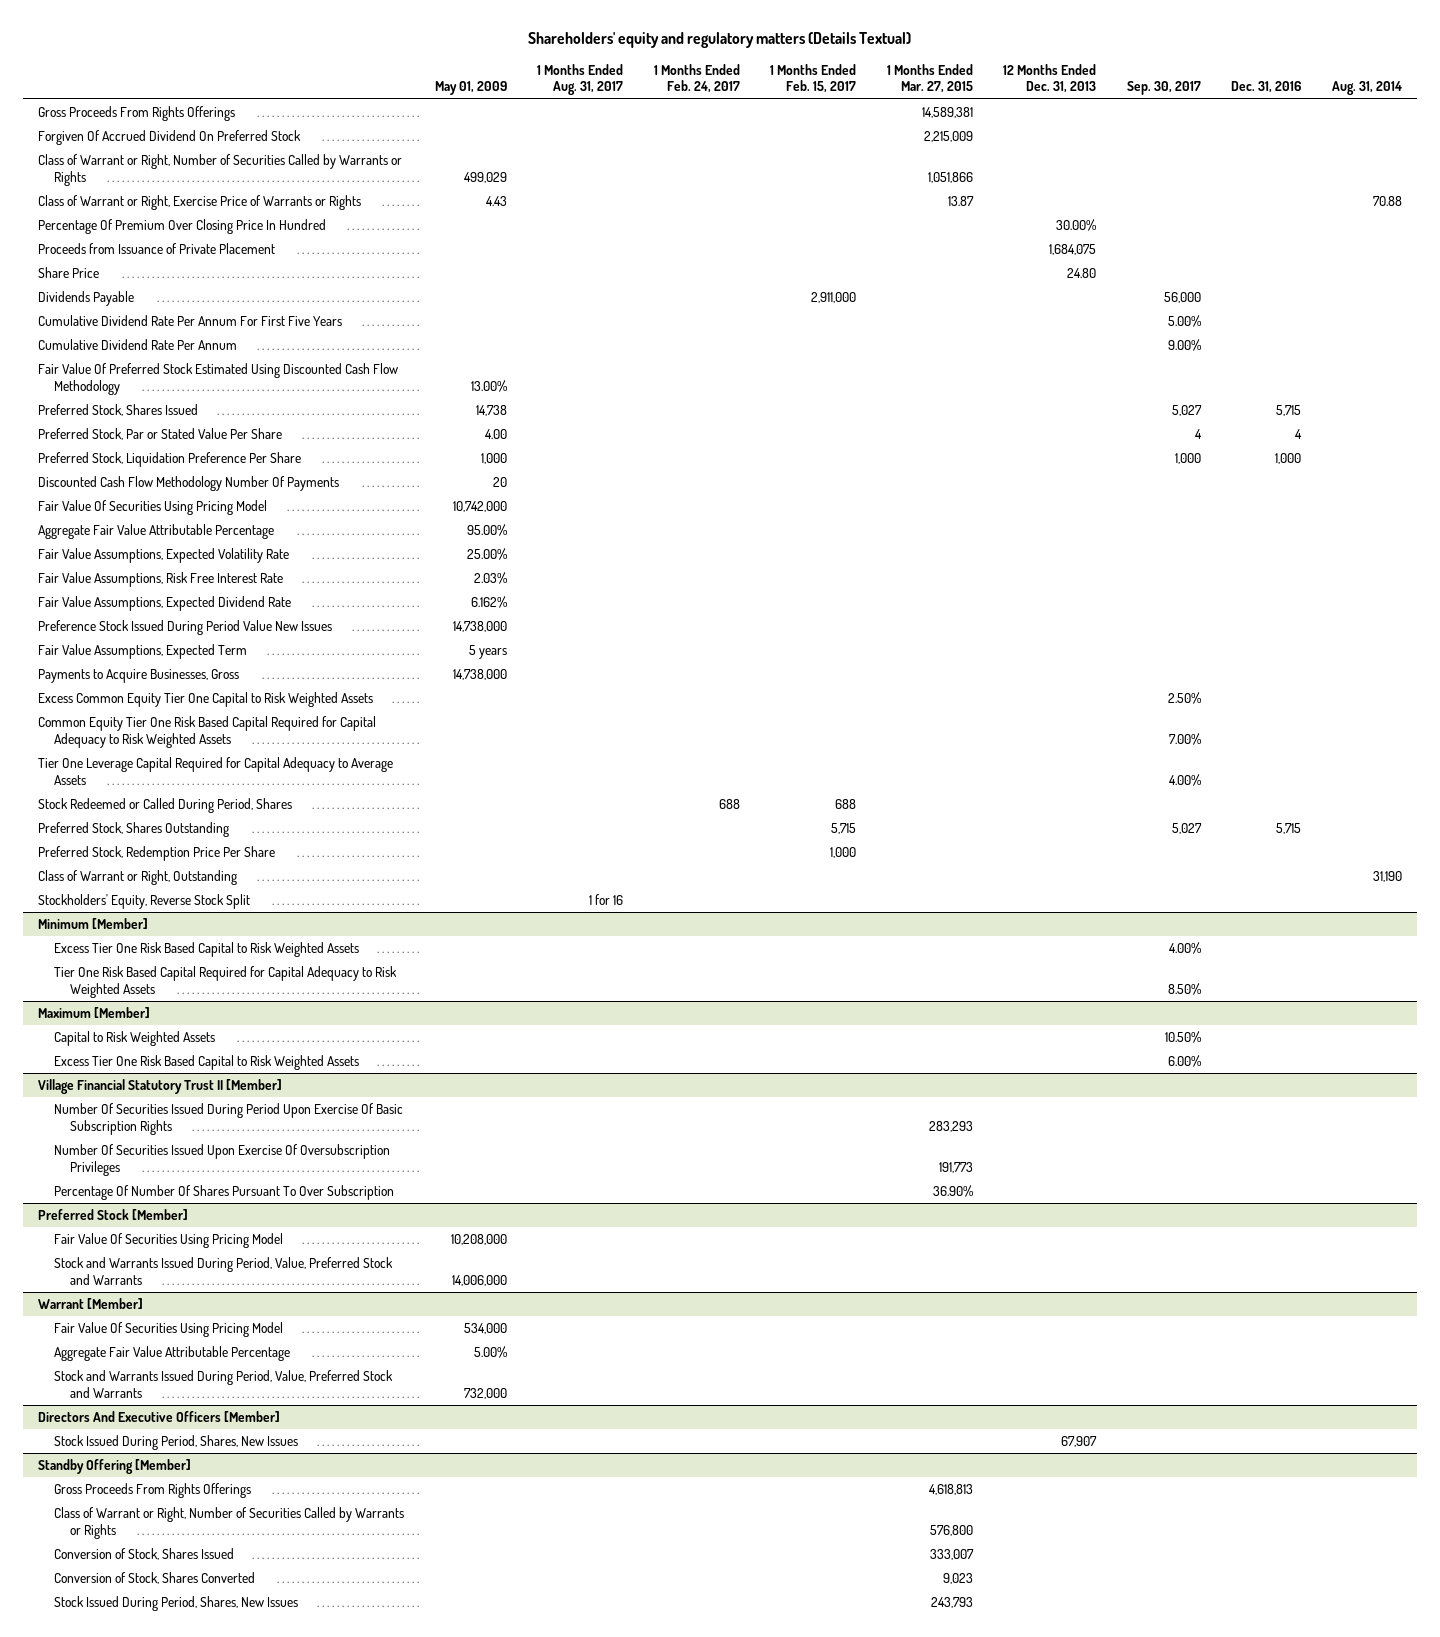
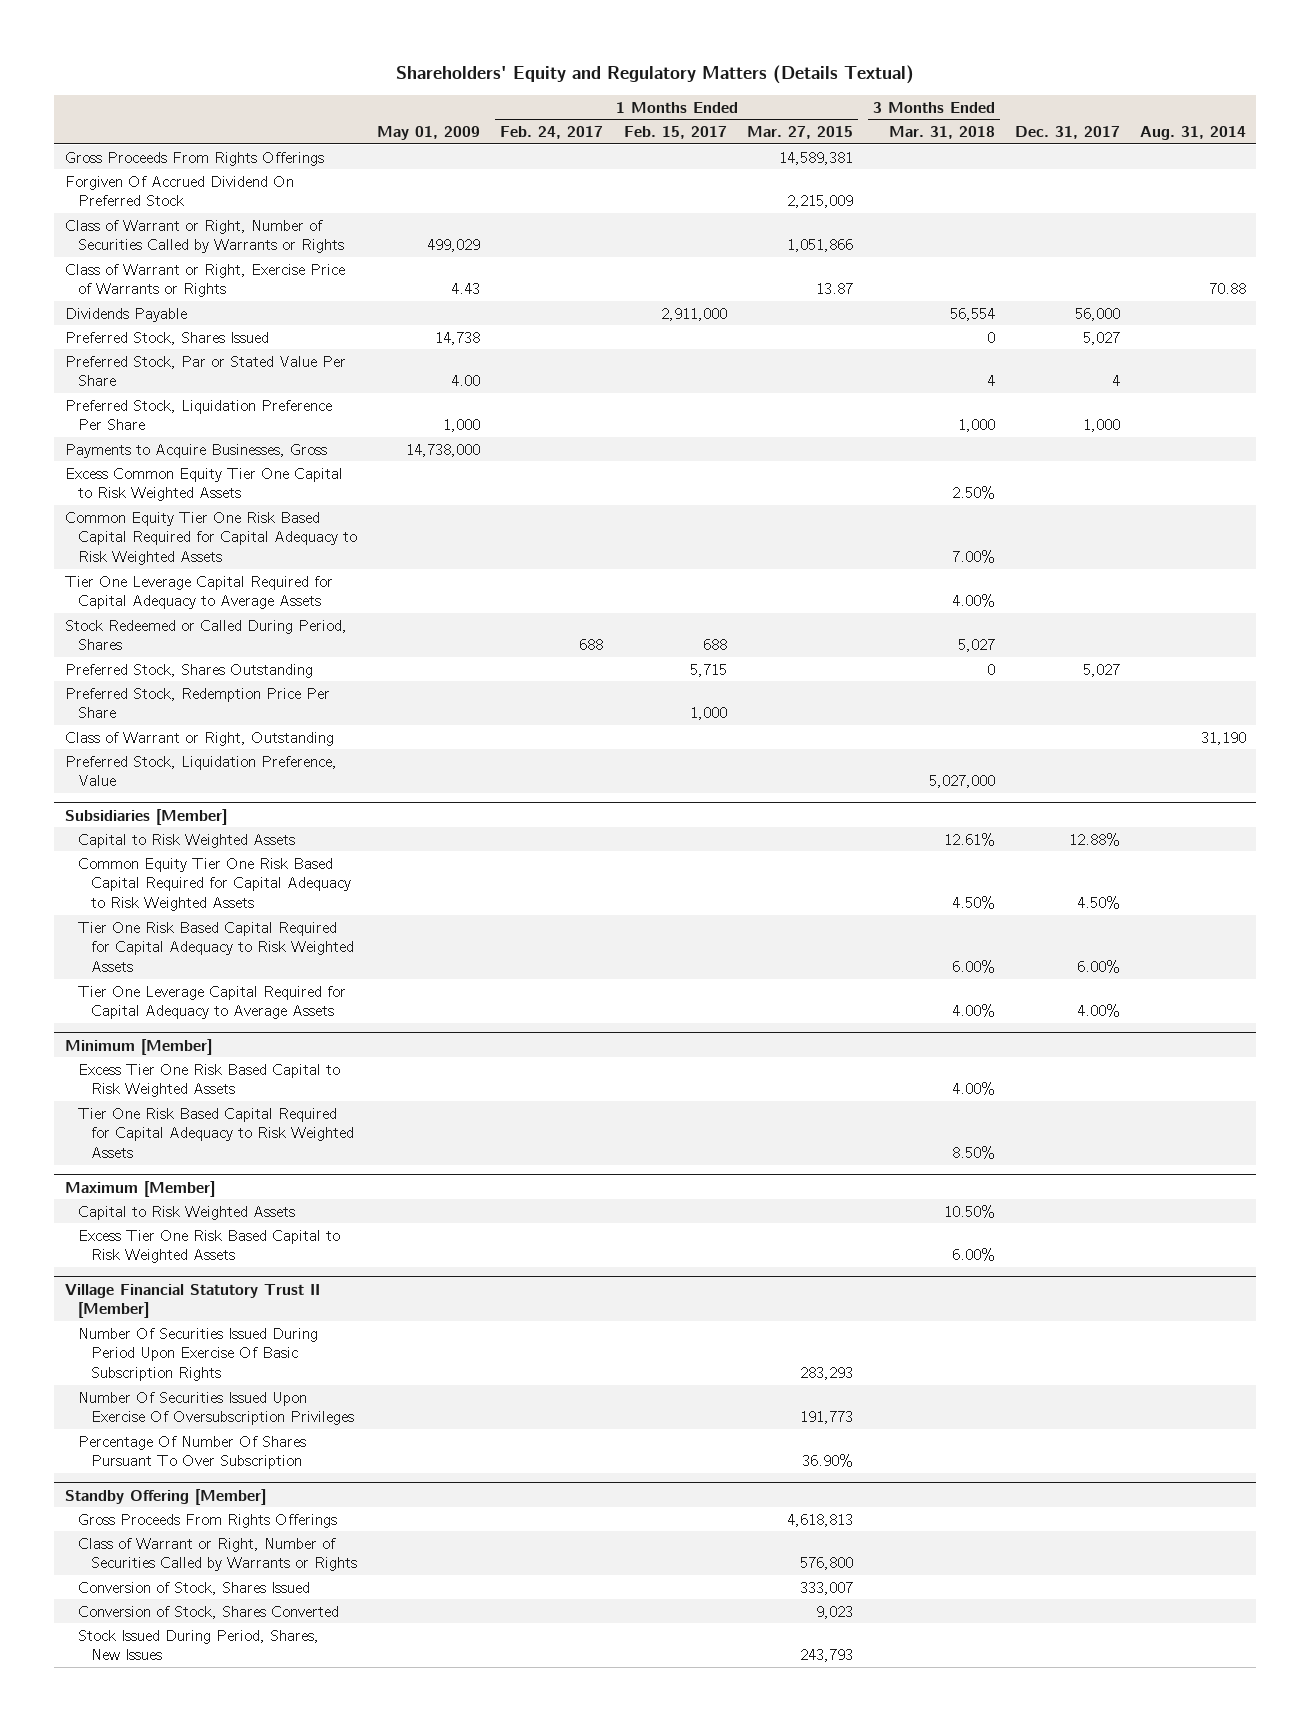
- Shareholders' equity and regulatory matters (Details Textual)
+ Shareholders' Equity and Regulatory Matters (Details Textual)
- | May 01, 2009 | 1 Months Ended Aug. 31, 2017 | 1 Months Ended Feb. 24, 2017 | 1 Months Ended Feb. 15, 2017 | 1 Months Ended Mar. 27, 2015 | 12 Months Ended Dec. 31, 2013 | Sep. 30, 2017 | Dec. 31, 2016 | Aug. 31, 2014
+ | May 01, 2009 | 1 Months Ended Feb. 24, 2017 | 1 Months Ended Feb. 15, 2017 | 1 Months Ended Mar. 27, 2015 | 3 Months Ended Mar. 31, 2018 | Dec. 31, 2017 | Aug. 31, 2014
- Percentage Of Premium Over Closing Price In Hundred | | | | | | 30.00% | | |
- Proceeds from Issuance of Private Placement | | | | | | 1,684,075 | | |
- Share Price | | | | | | 24.80 | | |
- Cumulative Dividend Rate Per Annum For First Five Years | | | | | | | 5.00% | |
- Cumulative Dividend Rate Per Annum | | | | | | | 9.00% | |
- Fair Value Of Preferred Stock Estimated Using Discounted Cash Flow Methodology | 13.00% | | | | | | | |
- Discounted Cash Flow Methodology Number Of Payments | 20 | | | | | | | |
- Fair Value Of Securities Using Pricing Model | 10,742,000 | | | | | | | |
- Aggregate Fair Value Attributable Percentage | 95.00% | | | | | | | |
- Fair Value Assumptions, Expected Volatility Rate | 25.00% | | | | | | | |
- Fair Value Assumptions, Risk Free Interest Rate | 2.03% | | | | | | | |
- Fair Value Assumptions, Expected Dividend Rate | 6.162% | | | | | | | |
- Preference Stock Issued During Period Value New Issues | 14,738,000 | | | | | | | |
- Fair Value Assumptions, Expected Term | 5 years | | | | | | | |
- Stockholders' Equity, Reverse Stock Split | | 1 for 16 | | | | | | |
+ Preferred Stock, Liquidation Preference, Value | | | | | 5,027,000 | |
+ Subsidiaries [Member]
+ Capital to Risk Weighted Assets | | | | | 12.61% | 12.88% |
+ Common Equity Tier One Risk Based Capital Required for Capital Adequacy to Risk Weighted Assets | | | | | 4.50% | 4.50% |
+ Tier One Risk Based Capital Required for Capital Adequacy to Risk Weighted Assets | | | | | 6.00% | 6.00% |
+ Tier One Leverage Capital Required for Capital Adequacy to Average Assets | | | | | 4.00% | 4.00% |
- Preferred Stock [Member]
- Fair Value Of Securities Using Pricing Model | 10,208,000 | | | | | | | |
- Stock and Warrants Issued During Period, Value, Preferred Stock and Warrants | 14,006,000 | | | | | | | |
- Warrant [Member]
- Fair Value Of Securities Using Pricing Model | 534,000 | | | | | | | |
- Aggregate Fair Value Attributable Percentage | 5.00% | | | | | | | |
- Stock and Warrants Issued During Period, Value, Preferred Stock and Warrants | 732,000 | | | | | | | |
- Directors And Executive Officers [Member]
- Stock Issued During Period, Shares, New Issues | | | | | | 67,907 | | |

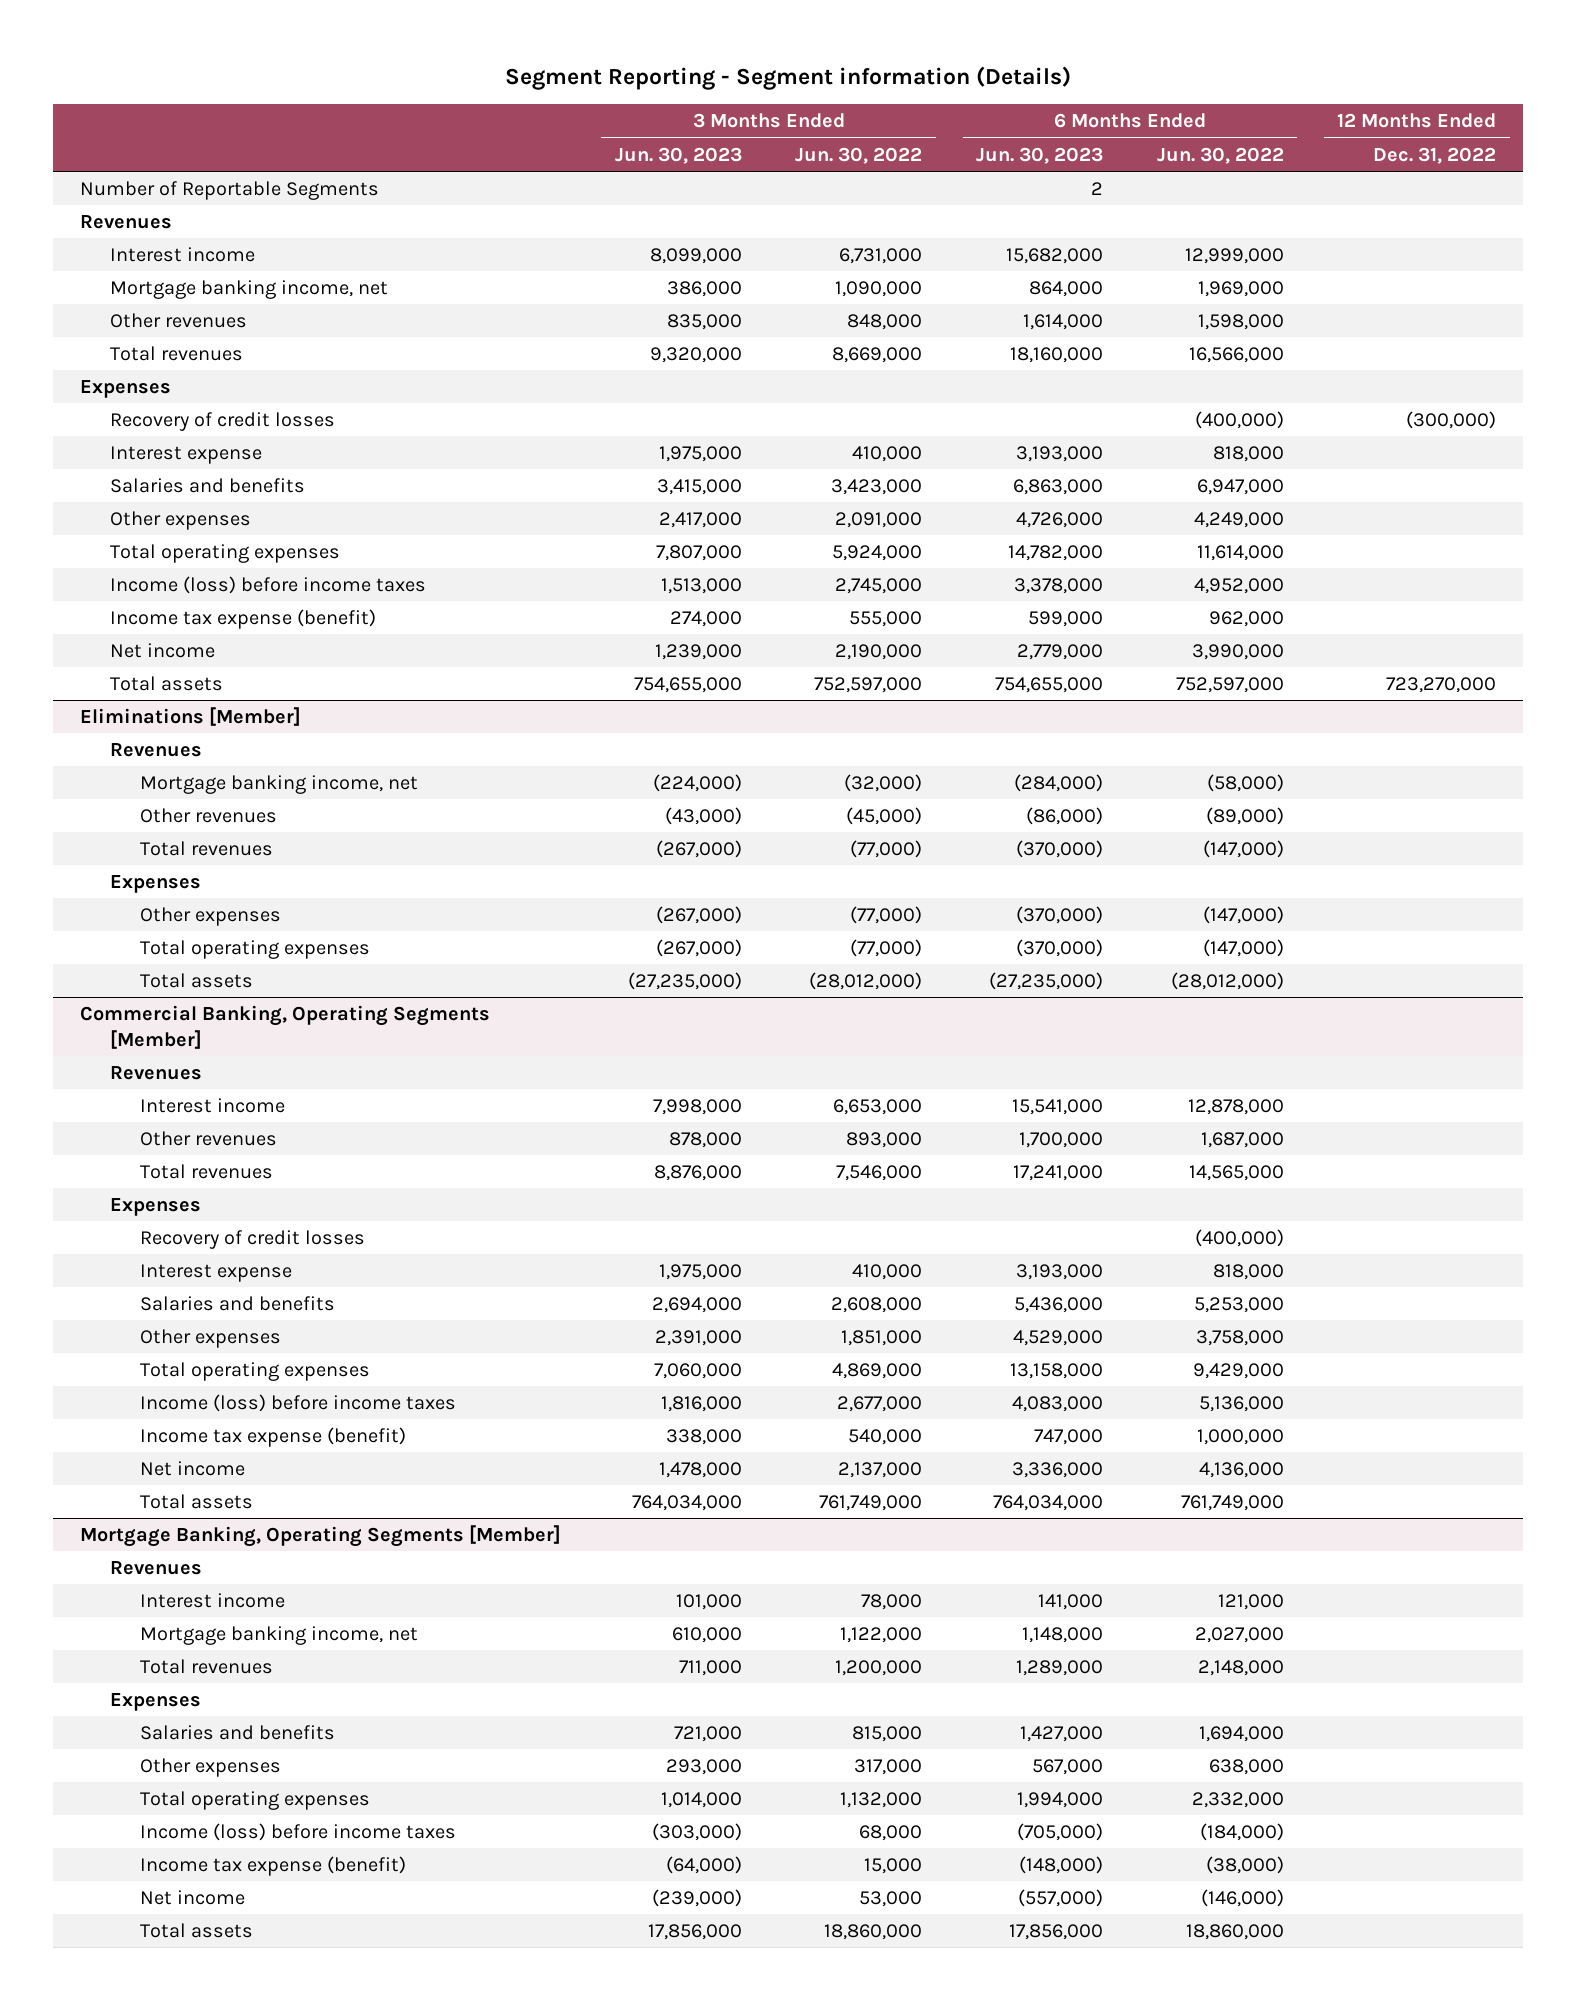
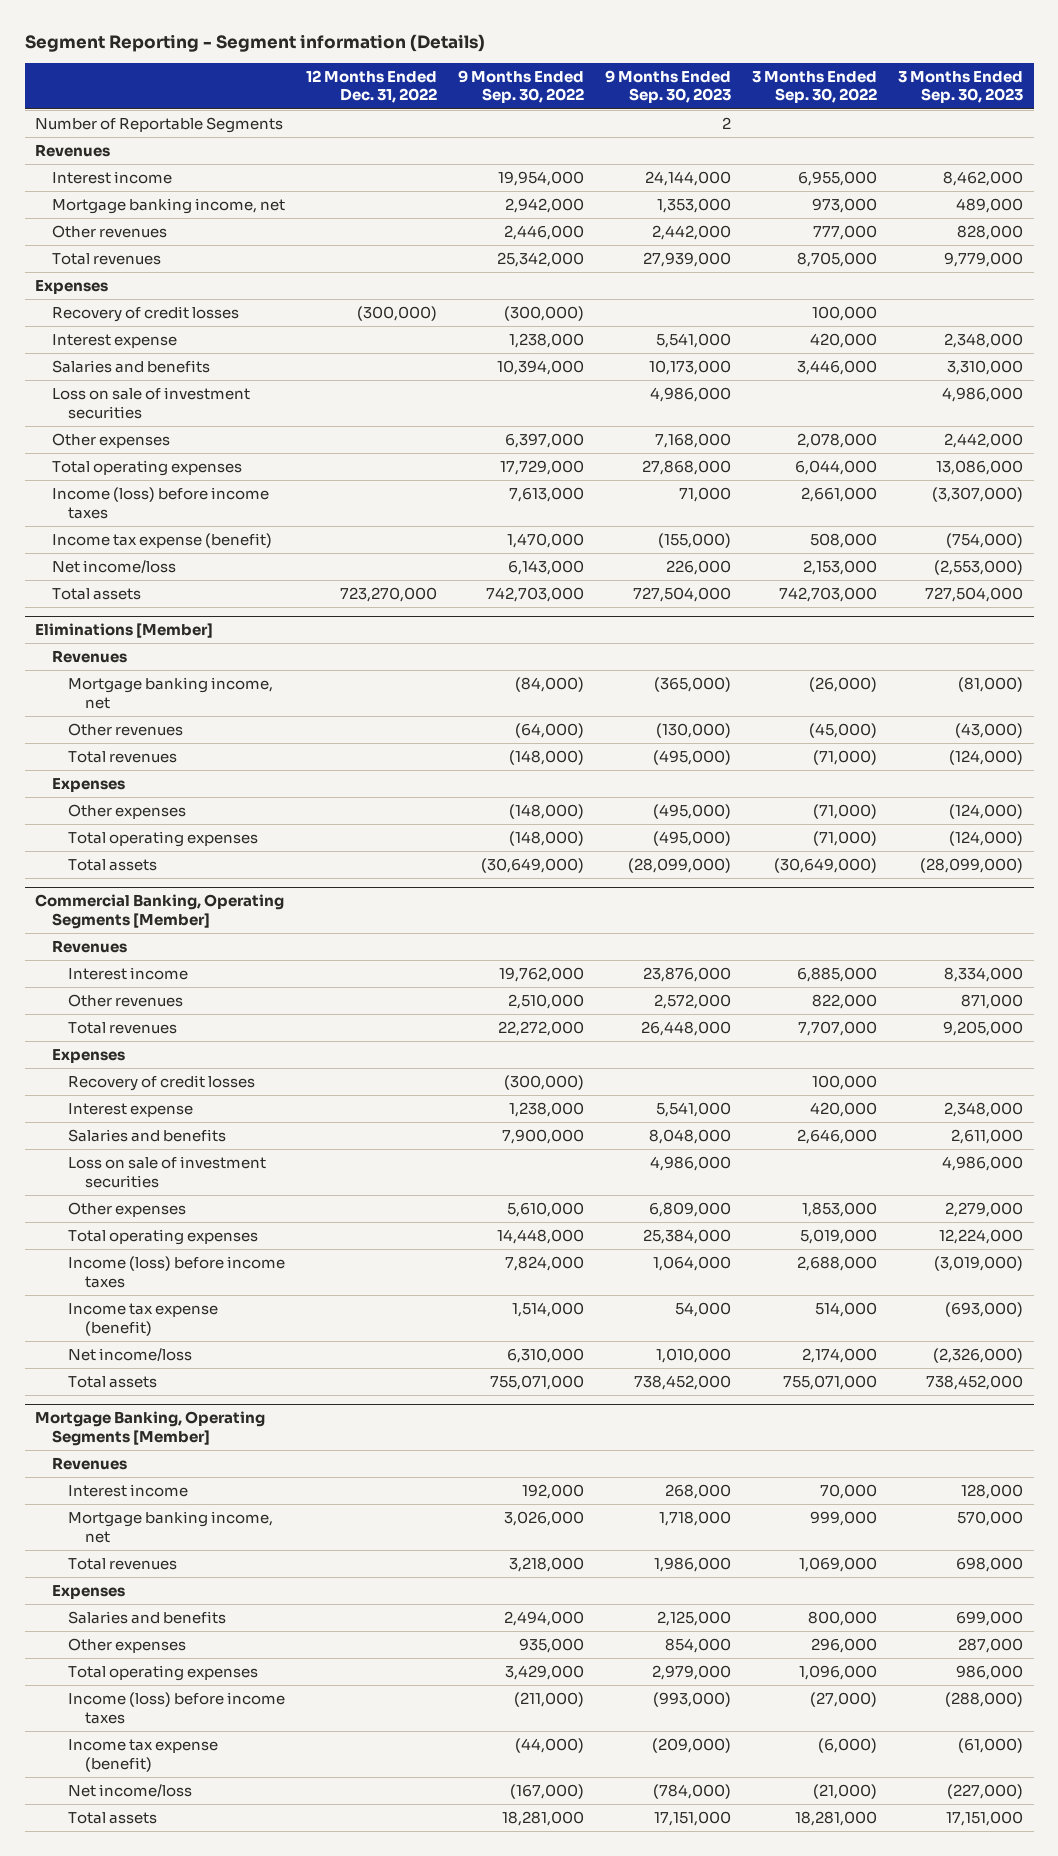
- | 3 Months Ended Jun. 30, 2023 | 3 Months Ended Jun. 30, 2022 | 6 Months Ended Jun. 30, 2023 | 6 Months Ended Jun. 30, 2022 | 12 Months Ended Dec. 31, 2022
+ | 12 Months Ended Dec. 31, 2022 | 9 Months Ended Sep. 30, 2022 | 9 Months Ended Sep. 30, 2023 | 3 Months Ended Sep. 30, 2022 | 3 Months Ended Sep. 30, 2023
+ Loss on sale of investment securities | | | 4,986,000 | | 4,986,000
- Net income | 1,239,000 | 2,190,000 | 2,779,000 | 3,990,000 |
+ Net income/loss | | 6,143,000 | 226,000 | 2,153,000 | (2,553,000)
@ Commercial Banking, Operating Segments [Member]
+ Loss on sale of investment securities | | | 4,986,000 | | 4,986,000
- Net income | 1,478,000 | 2,137,000 | 3,336,000 | 4,136,000 |
+ Net income/loss | | 6,310,000 | 1,010,000 | 2,174,000 | (2,326,000)
@ Mortgage Banking, Operating Segments [Member]
- Net income | (239,000) | 53,000 | (557,000) | (146,000) |
+ Net income/loss | | (167,000) | (784,000) | (21,000) | (227,000)

